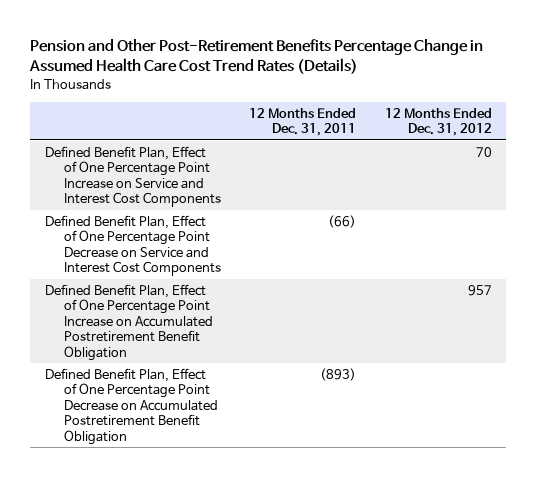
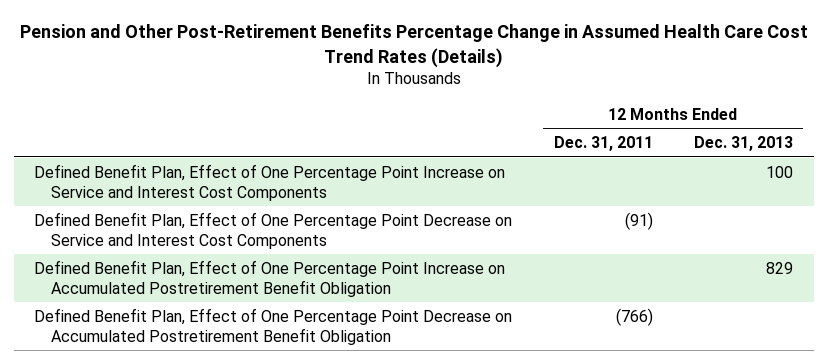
- | 12 Months Ended Dec. 31, 2011 | 12 Months Ended Dec. 31, 2012
+ | 12 Months Ended Dec. 31, 2011 | 12 Months Ended Dec. 31, 2013
- Defined Benefit Plan, Effect of One Percentage Point Decrease on Service and Interest Cost Components | (66) |
+ Defined Benefit Plan, Effect of One Percentage Point Decrease on Service and Interest Cost Components | (91) |
- Defined Benefit Plan, Effect of One Percentage Point Decrease on Accumulated Postretirement Benefit Obligation | (893) |
+ Defined Benefit Plan, Effect of One Percentage Point Decrease on Accumulated Postretirement Benefit Obligation | (766) |

